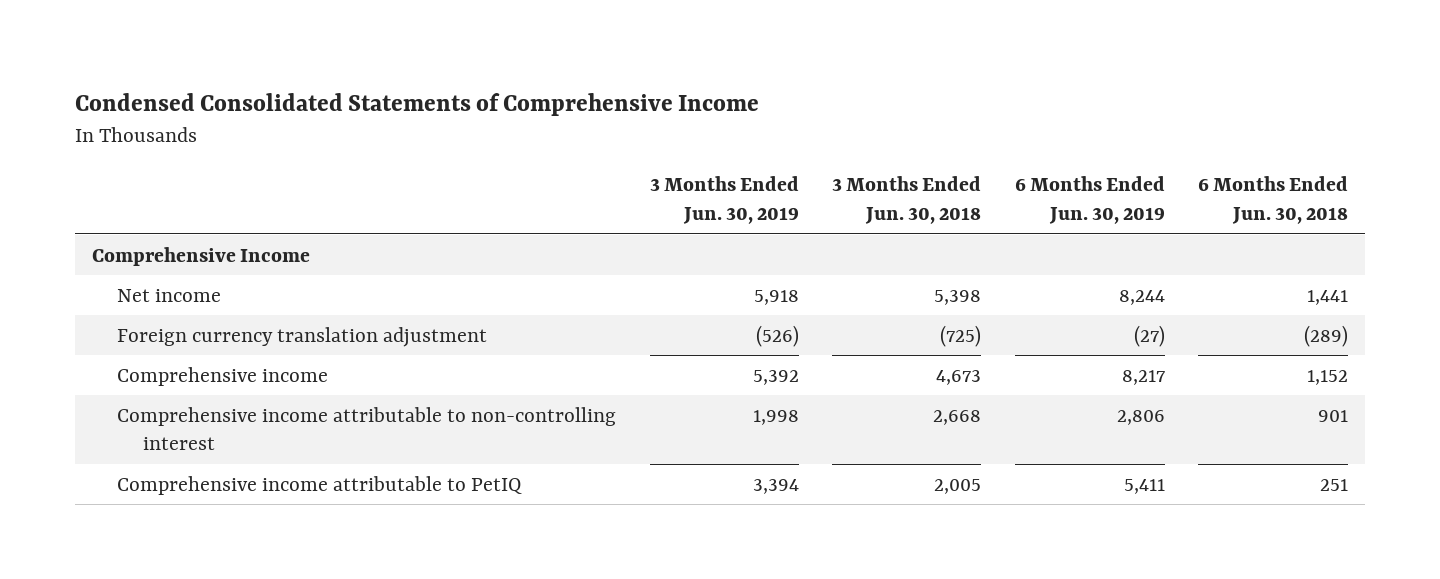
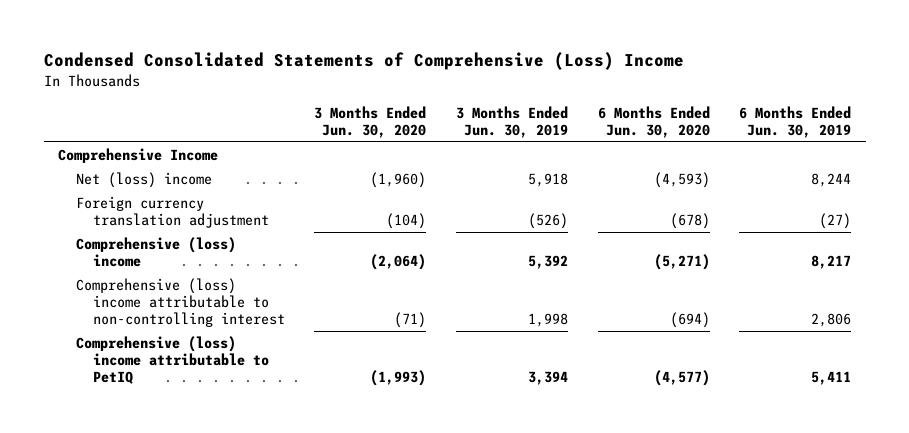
- Condensed Consolidated Statements of Comprehensive Income
+ Condensed Consolidated Statements of Comprehensive (Loss) Income
- | 3 Months Ended Jun. 30, 2019 | 3 Months Ended Jun. 30, 2018 | 6 Months Ended Jun. 30, 2019 | 6 Months Ended Jun. 30, 2018
+ | 3 Months Ended Jun. 30, 2020 | 3 Months Ended Jun. 30, 2019 | 6 Months Ended Jun. 30, 2020 | 6 Months Ended Jun. 30, 2019
- Net income | 5,918 | 5,398 | 8,244 | 1,441
+ Net (loss) income | (1,960) | 5,918 | (4,593) | 8,244
- Comprehensive income | 5,392 | 4,673 | 8,217 | 1,152
- Comprehensive income attributable to non-controlling interest | 1,998 | 2,668 | 2,806 | 901
- Comprehensive income attributable to PetIQ | 3,394 | 2,005 | 5,411 | 251
+ Comprehensive (loss) income | (2,064) | 5,392 | (5,271) | 8,217
+ Comprehensive (loss) income attributable to non-controlling interest | (71) | 1,998 | (694) | 2,806
+ Comprehensive (loss) income attributable to PetIQ | (1,993) | 3,394 | (4,577) | 5,411

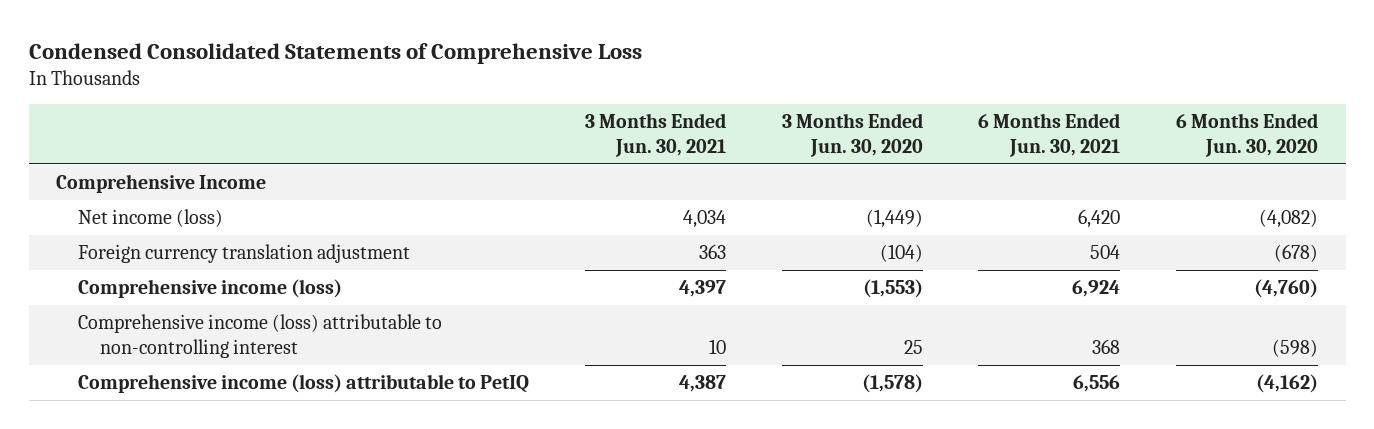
- Condensed Consolidated Statements of Comprehensive (Loss) Income
+ Condensed Consolidated Statements of Comprehensive Loss
- | 3 Months Ended Jun. 30, 2020 | 3 Months Ended Jun. 30, 2019 | 6 Months Ended Jun. 30, 2020 | 6 Months Ended Jun. 30, 2019
+ | 3 Months Ended Jun. 30, 2021 | 3 Months Ended Jun. 30, 2020 | 6 Months Ended Jun. 30, 2021 | 6 Months Ended Jun. 30, 2020
- Net (loss) income | (1,960) | 5,918 | (4,593) | 8,244
+ Net income (loss) | 4,034 | (1,449) | 6,420 | (4,082)
- Comprehensive (loss) income | (2,064) | 5,392 | (5,271) | 8,217
- Comprehensive (loss) income attributable to non-controlling interest | (71) | 1,998 | (694) | 2,806
- Comprehensive (loss) income attributable to PetIQ | (1,993) | 3,394 | (4,577) | 5,411
+ Comprehensive income (loss) | 4,397 | (1,553) | 6,924 | (4,760)
+ Comprehensive income (loss) attributable to non-controlling interest | 10 | 25 | 368 | (598)
+ Comprehensive income (loss) attributable to PetIQ | 4,387 | (1,578) | 6,556 | (4,162)

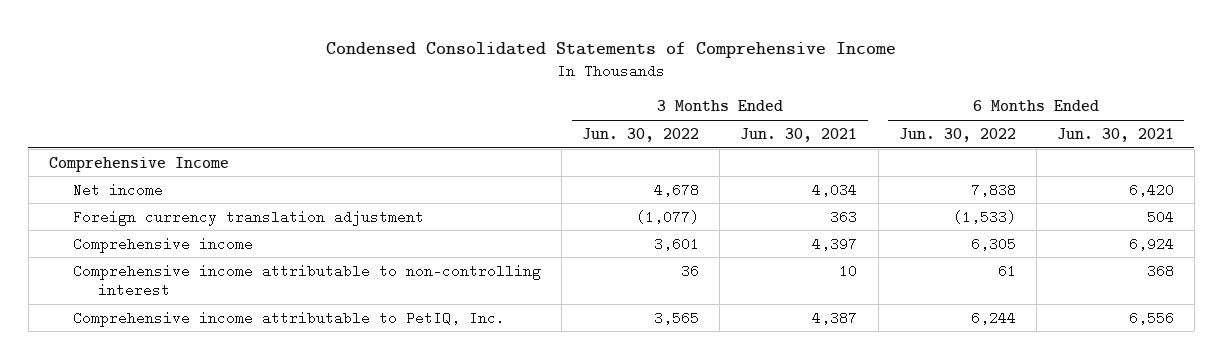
- Condensed Consolidated Statements of Comprehensive Loss
+ Condensed Consolidated Statements of Comprehensive Income
- | 3 Months Ended Jun. 30, 2021 | 3 Months Ended Jun. 30, 2020 | 6 Months Ended Jun. 30, 2021 | 6 Months Ended Jun. 30, 2020
+ | 3 Months Ended Jun. 30, 2022 | 3 Months Ended Jun. 30, 2021 | 6 Months Ended Jun. 30, 2022 | 6 Months Ended Jun. 30, 2021
- Net income (loss) | 4,034 | (1,449) | 6,420 | (4,082)
+ Net income | 4,678 | 4,034 | 7,838 | 6,420
- Comprehensive income (loss) | 4,397 | (1,553) | 6,924 | (4,760)
- Comprehensive income (loss) attributable to non-controlling interest | 10 | 25 | 368 | (598)
- Comprehensive income (loss) attributable to PetIQ | 4,387 | (1,578) | 6,556 | (4,162)
+ Comprehensive income | 3,601 | 4,397 | 6,305 | 6,924
+ Comprehensive income attributable to non-controlling interest | 36 | 10 | 61 | 368
+ Comprehensive income attributable to PetIQ, Inc. | 3,565 | 4,387 | 6,244 | 6,556

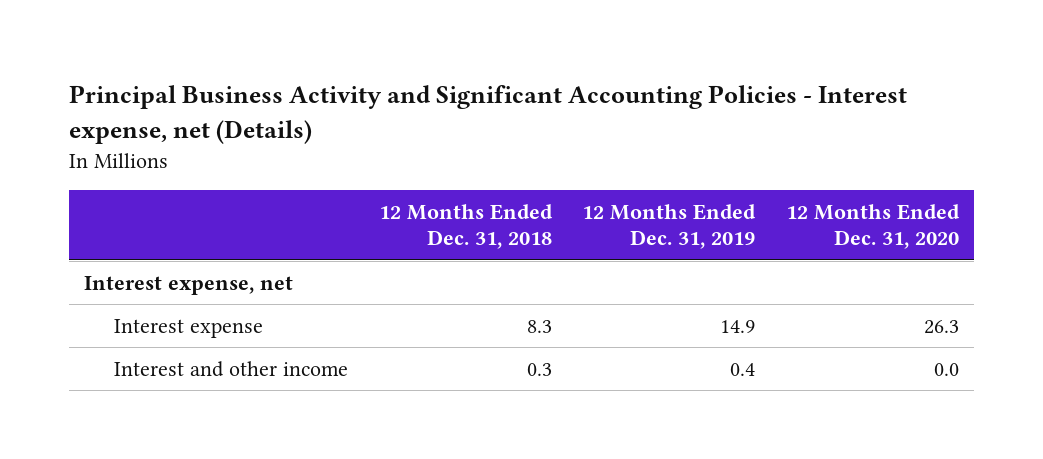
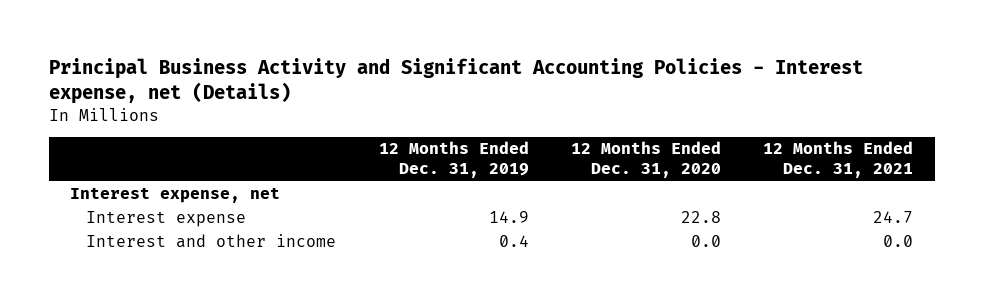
- | 12 Months Ended Dec. 31, 2018 | 12 Months Ended Dec. 31, 2019 | 12 Months Ended Dec. 31, 2020
+ | 12 Months Ended Dec. 31, 2019 | 12 Months Ended Dec. 31, 2020 | 12 Months Ended Dec. 31, 2021
- Interest expense | 8.3 | 14.9 | 26.3
+ Interest expense | 14.9 | 22.8 | 24.7

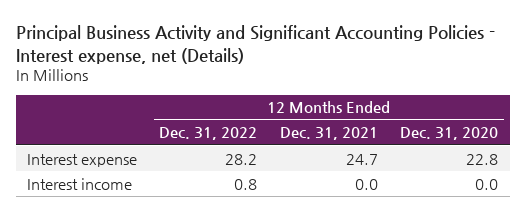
- | 12 Months Ended Dec. 31, 2019 | 12 Months Ended Dec. 31, 2020 | 12 Months Ended Dec. 31, 2021
+ | 12 Months Ended Dec. 31, 2022 | 12 Months Ended Dec. 31, 2021 | 12 Months Ended Dec. 31, 2020
- Interest expense, net
- Interest and other income | 0.4 | 0.0 | 0.0
+ Interest income | 0.8 | 0.0 | 0.0

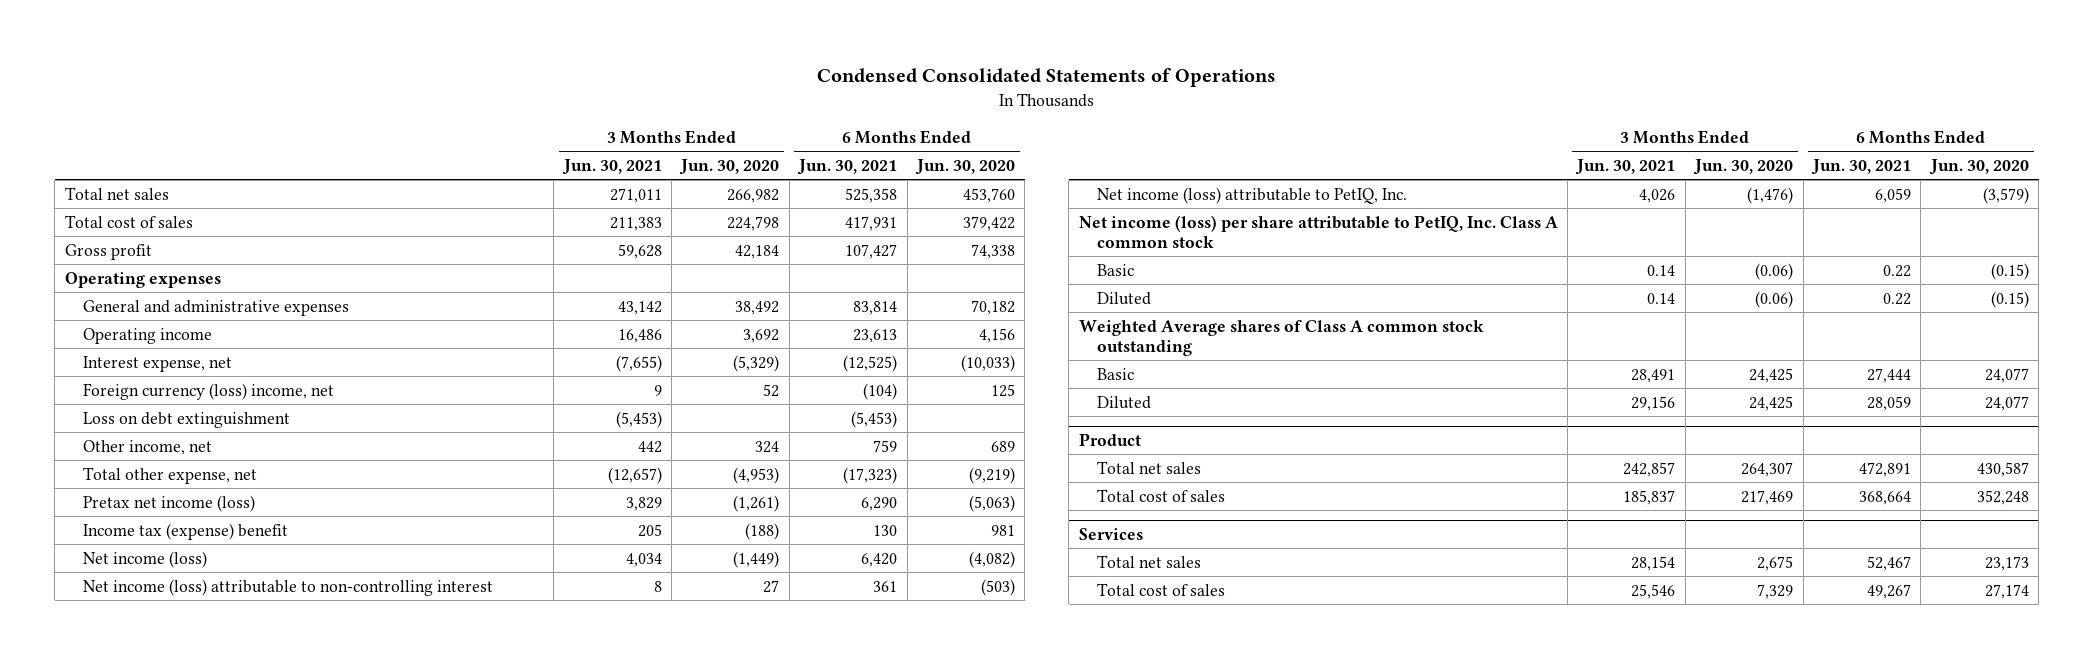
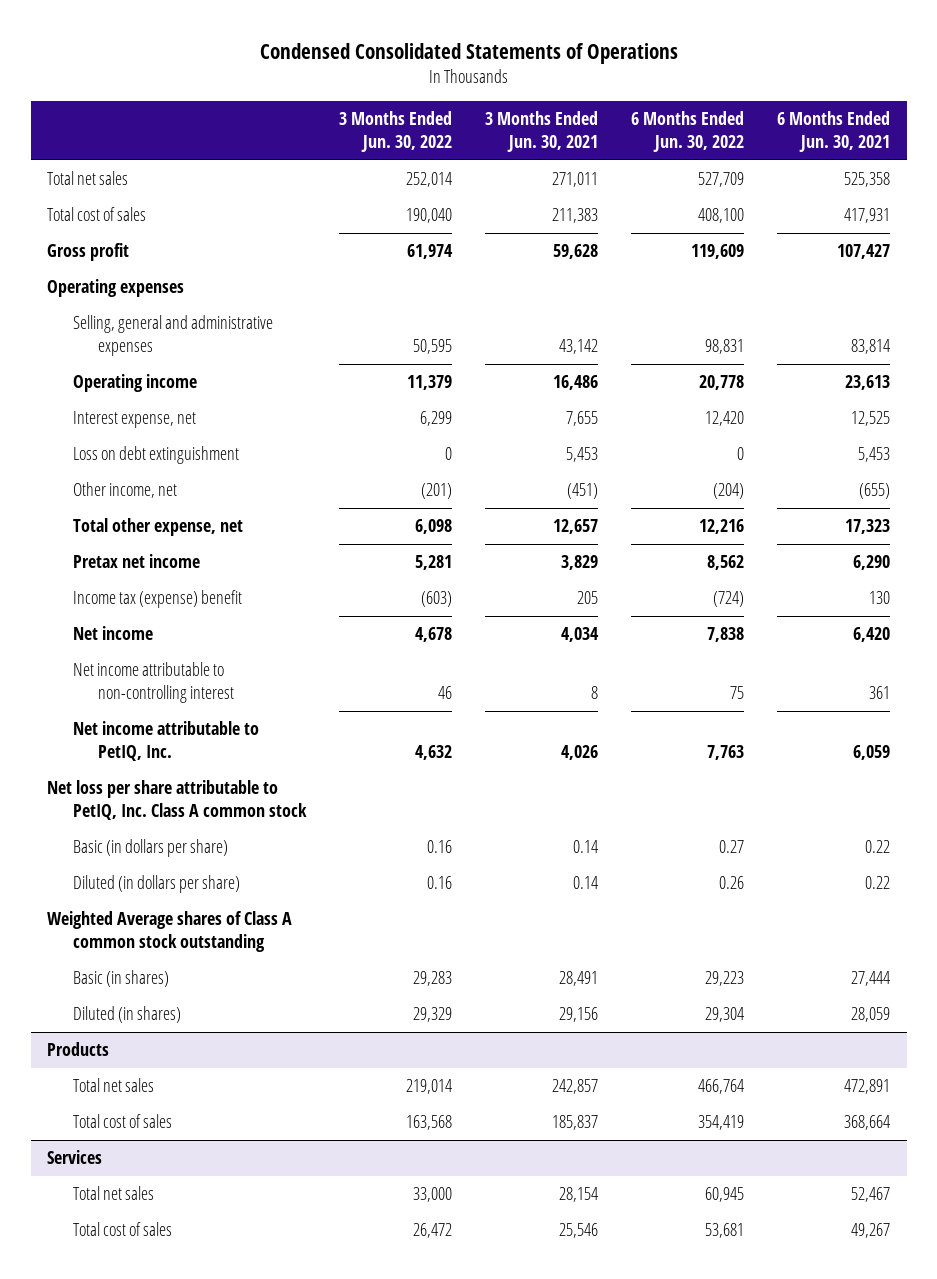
- | 3 Months Ended Jun. 30, 2021 | 3 Months Ended Jun. 30, 2020 | 6 Months Ended Jun. 30, 2021 | 6 Months Ended Jun. 30, 2020
+ | 3 Months Ended Jun. 30, 2022 | 3 Months Ended Jun. 30, 2021 | 6 Months Ended Jun. 30, 2022 | 6 Months Ended Jun. 30, 2021
- General and administrative expenses | 43,142 | 38,492 | 83,814 | 70,182
+ Selling, general and administrative expenses | 50,595 | 43,142 | 98,831 | 83,814
- Interest expense, net | (7,655) | (5,329) | (12,525) | (10,033)
- Foreign currency (loss) income, net | 9 | 52 | (104) | 125
- Loss on debt extinguishment | (5,453) | | (5,453) |
- Other income, net | 442 | 324 | 759 | 689
- Total other expense, net | (12,657) | (4,953) | (17,323) | (9,219)
- Pretax net income (loss) | 3,829 | (1,261) | 6,290 | (5,063)
+ Interest expense, net | 6,299 | 7,655 | 12,420 | 12,525
+ Loss on debt extinguishment | 0 | 5,453 | 0 | 5,453
+ Other income, net | (201) | (451) | (204) | (655)
+ Total other expense, net | 6,098 | 12,657 | 12,216 | 17,323
+ Pretax net income | 5,281 | 3,829 | 8,562 | 6,290
- Net income (loss) | 4,034 | (1,449) | 6,420 | (4,082)
- Net income (loss) attributable to non-controlling interest | 8 | 27 | 361 | (503)
- Net income (loss) attributable to PetIQ, Inc. | 4,026 | (1,476) | 6,059 | (3,579)
- Net income (loss) per share attributable to PetIQ, Inc. Class A common stock
- Basic | 0.14 | (0.06) | 0.22 | (0.15)
- Diluted | 0.14 | (0.06) | 0.22 | (0.15)
+ Net income | 4,678 | 4,034 | 7,838 | 6,420
+ Net income attributable to non-controlling interest | 46 | 8 | 75 | 361
+ Net income attributable to PetIQ, Inc. | 4,632 | 4,026 | 7,763 | 6,059
+ Net loss per share attributable to PetIQ, Inc. Class A common stock
+ Basic (in dollars per share) | 0.16 | 0.14 | 0.27 | 0.22
+ Diluted (in dollars per share) | 0.16 | 0.14 | 0.26 | 0.22
- Basic | 28,491 | 24,425 | 27,444 | 24,077
- Diluted | 29,156 | 24,425 | 28,059 | 24,077
- Product
+ Basic (in shares) | 29,283 | 28,491 | 29,223 | 27,444
+ Diluted (in shares) | 29,329 | 29,156 | 29,304 | 28,059
+ Products

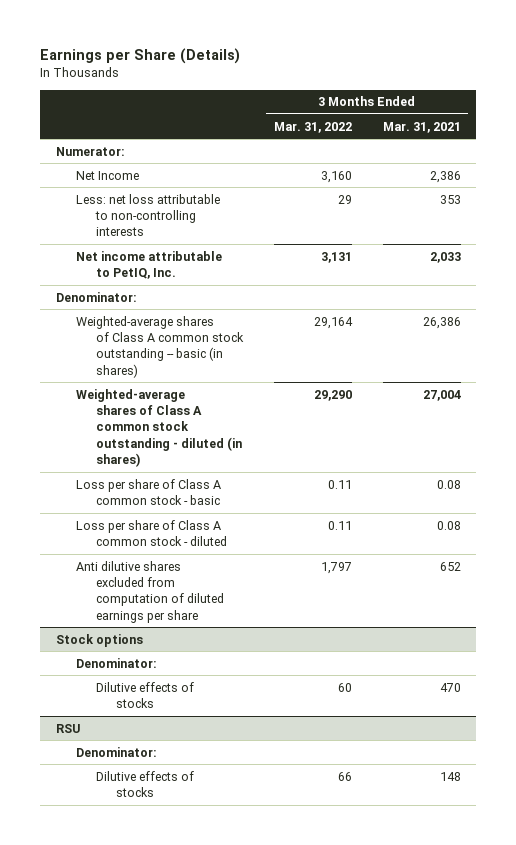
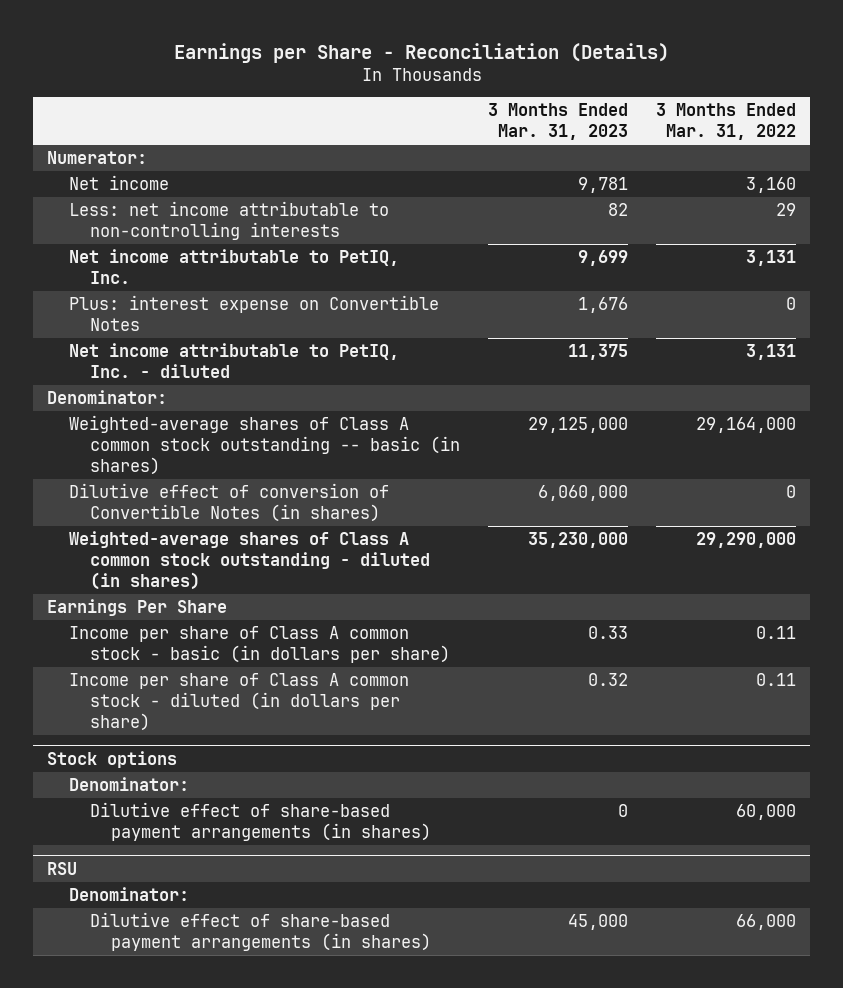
- Earnings per Share (Details)
+ Earnings per Share - Reconciliation (Details)
- | 3 Months Ended Mar. 31, 2022 | 3 Months Ended Mar. 31, 2021
+ | 3 Months Ended Mar. 31, 2023 | 3 Months Ended Mar. 31, 2022
- Net Income | 3,160 | 2,386
- Less: net loss attributable to non-controlling interests | 29 | 353
+ Net income | 9,781 | 3,160
+ Less: net income attributable to non-controlling interests | 82 | 29
+ Plus: interest expense on Convertible Notes | 1,676 | 0
+ Net income attributable to PetIQ, Inc. - diluted | 11,375 | 3,131
- Weighted-average shares of Class A common stock outstanding -- basic (in shares) | 29,164 | 26,386
- Weighted-average shares of Class A common stock outstanding - diluted (in shares) | 29,290 | 27,004
- Loss per share of Class A common stock - basic | 0.11 | 0.08
- Loss per share of Class A common stock - diluted | 0.11 | 0.08
- Anti dilutive shares excluded from computation of diluted earnings per share | 1,797 | 652
+ Weighted-average shares of Class A common stock outstanding -- basic (in shares) | 29,125,000 | 29,164,000
+ Dilutive effect of conversion of Convertible Notes (in shares) | 6,060,000 | 0
+ Weighted-average shares of Class A common stock outstanding - diluted (in shares) | 35,230,000 | 29,290,000
+ Earnings Per Share
+ Income per share of Class A common stock - basic (in dollars per share) | 0.33 | 0.11
+ Income per share of Class A common stock - diluted (in dollars per share) | 0.32 | 0.11
@ Stock options
- Dilutive effects of stocks | 60 | 470
+ Dilutive effect of share-based payment arrangements (in shares) | 0 | 60,000
@ RSU
- Dilutive effects of stocks | 66 | 148
+ Dilutive effect of share-based payment arrangements (in shares) | 45,000 | 66,000

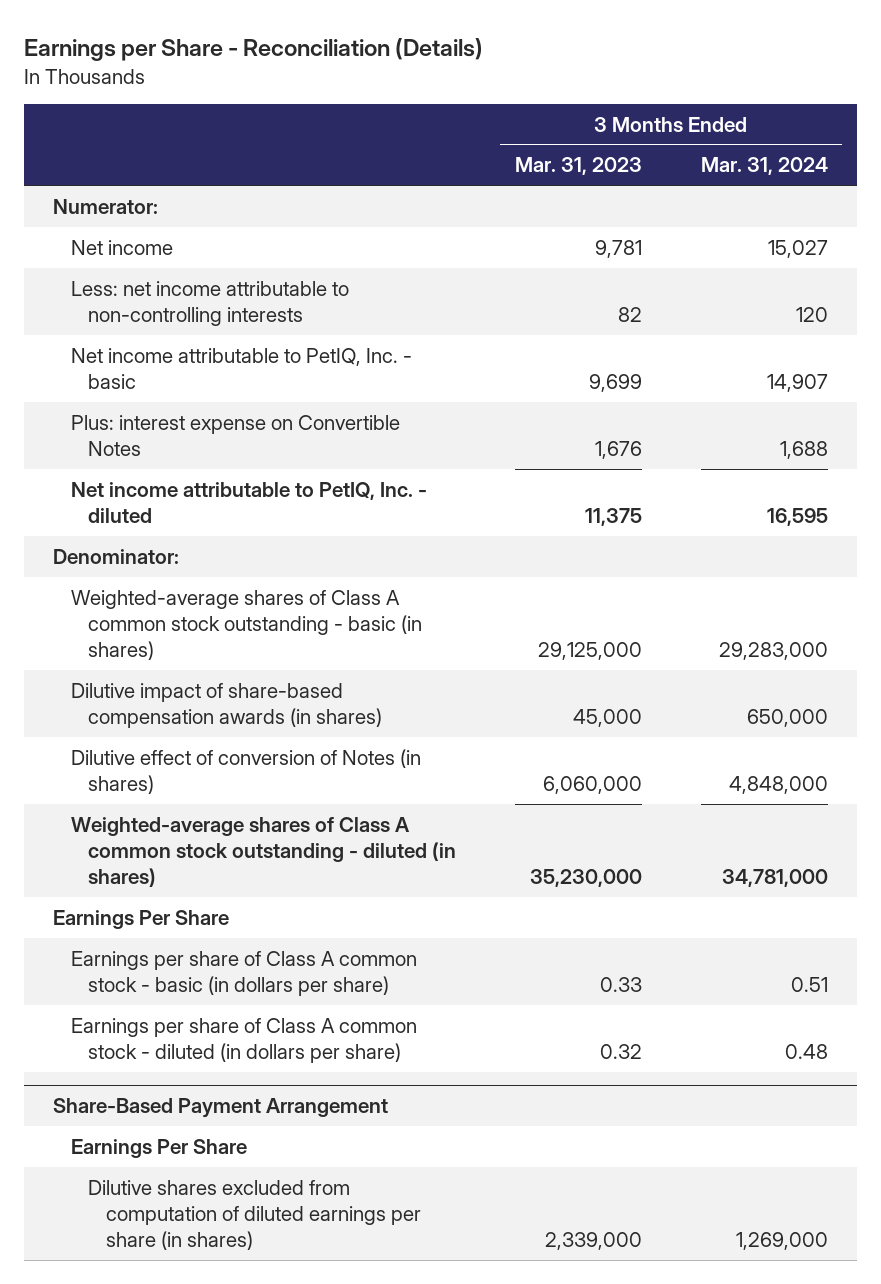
- | 3 Months Ended Mar. 31, 2023 | 3 Months Ended Mar. 31, 2022
+ | 3 Months Ended Mar. 31, 2023 | 3 Months Ended Mar. 31, 2024
- Net income attributable to PetIQ, Inc. | 9,699 | 3,131
+ Net income attributable to PetIQ, Inc. - basic | 9,699 | 14,907
- Weighted-average shares of Class A common stock outstanding -- basic (in shares) | 29,125,000 | 29,164,000
- Dilutive effect of conversion of Convertible Notes (in shares) | 6,060,000 | 0
+ Weighted-average shares of Class A common stock outstanding - basic (in shares) | 29,125,000 | 29,283,000
+ Dilutive impact of share-based compensation awards (in shares) | 45,000 | 650,000
+ Dilutive effect of conversion of Notes (in shares) | 6,060,000 | 4,848,000
- Income per share of Class A common stock - basic (in dollars per share) | 0.33 | 0.11
- Income per share of Class A common stock - diluted (in dollars per share) | 0.32 | 0.11
- Stock options
- Denominator:
- Dilutive effect of share-based payment arrangements (in shares) | 0 | 60,000
- RSU
- Denominator:
- Dilutive effect of share-based payment arrangements (in shares) | 45,000 | 66,000
+ Earnings per share of Class A common stock - basic (in dollars per share) | 0.33 | 0.51
+ Earnings per share of Class A common stock - diluted (in dollars per share) | 0.32 | 0.48
+ Share-Based Payment Arrangement
+ Earnings Per Share
+ Dilutive shares excluded from computation of diluted earnings per share (in shares) | 2,339,000 | 1,269,000

